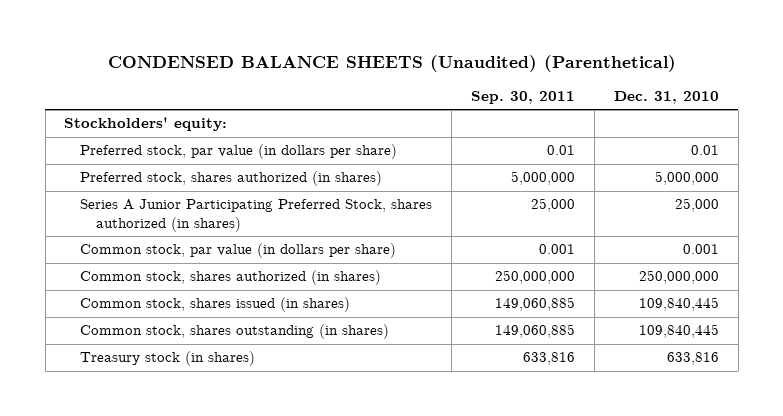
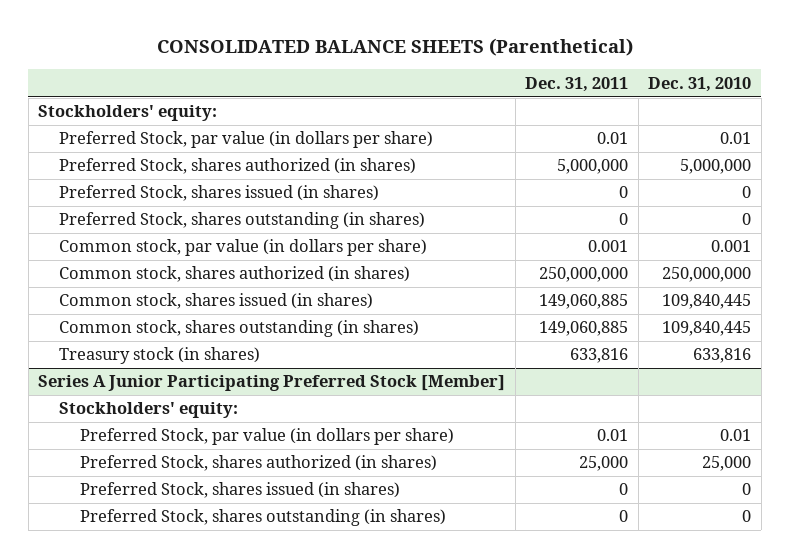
- CONDENSED BALANCE SHEETS (Unaudited) (Parenthetical)
+ CONSOLIDATED BALANCE SHEETS (Parenthetical)
- | Sep. 30, 2011 | Dec. 31, 2010
+ | Dec. 31, 2011 | Dec. 31, 2010
- Preferred stock, par value (in dollars per share) | 0.01 | 0.01
- Preferred stock, shares authorized (in shares) | 5,000,000 | 5,000,000
- Series A Junior Participating Preferred Stock, shares authorized (in shares) | 25,000 | 25,000
+ Preferred Stock, par value (in dollars per share) | 0.01 | 0.01
+ Preferred Stock, shares authorized (in shares) | 5,000,000 | 5,000,000
+ Preferred Stock, shares issued (in shares) | 0 | 0
+ Preferred Stock, shares outstanding (in shares) | 0 | 0
+ Series A Junior Participating Preferred Stock [Member]
+ Stockholders' equity:
+ Preferred Stock, par value (in dollars per share) | 0.01 | 0.01
+ Preferred Stock, shares authorized (in shares) | 25,000 | 25,000
+ Preferred Stock, shares issued (in shares) | 0 | 0
+ Preferred Stock, shares outstanding (in shares) | 0 | 0

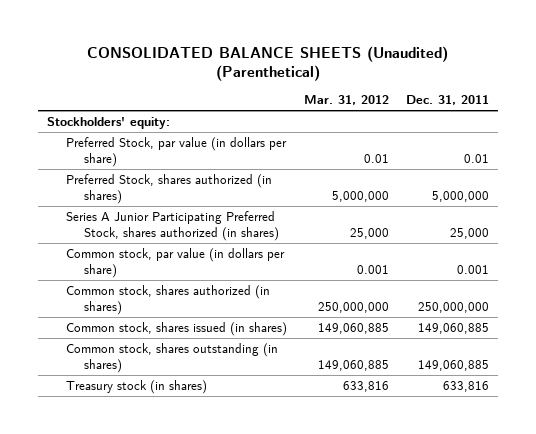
- CONSOLIDATED BALANCE SHEETS (Parenthetical)
+ CONSOLIDATED BALANCE SHEETS (Unaudited) (Parenthetical)
- | Dec. 31, 2011 | Dec. 31, 2010
+ | Mar. 31, 2012 | Dec. 31, 2011
- Preferred Stock, shares issued (in shares) | 0 | 0
- Preferred Stock, shares outstanding (in shares) | 0 | 0
+ Series A Junior Participating Preferred Stock, shares authorized (in shares) | 25,000 | 25,000
- Series A Junior Participating Preferred Stock [Member]
- Stockholders' equity:
- Preferred Stock, par value (in dollars per share) | 0.01 | 0.01
- Preferred Stock, shares authorized (in shares) | 25,000 | 25,000
- Preferred Stock, shares issued (in shares) | 0 | 0
- Preferred Stock, shares outstanding (in shares) | 0 | 0

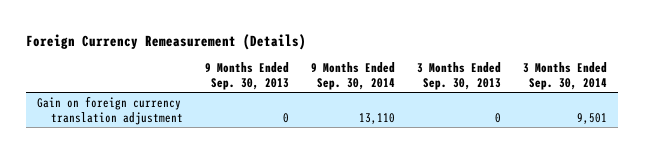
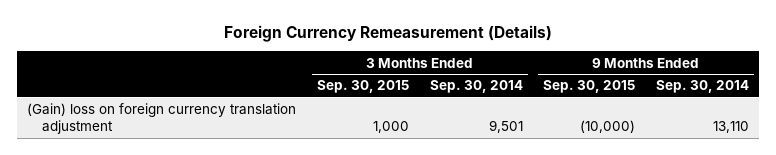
- | 9 Months Ended Sep. 30, 2013 | 9 Months Ended Sep. 30, 2014 | 3 Months Ended Sep. 30, 2013 | 3 Months Ended Sep. 30, 2014
+ | 3 Months Ended Sep. 30, 2015 | 3 Months Ended Sep. 30, 2014 | 9 Months Ended Sep. 30, 2015 | 9 Months Ended Sep. 30, 2014
- Gain on foreign currency translation adjustment | 0 | 13,110 | 0 | 9,501
+ (Gain) loss on foreign currency translation adjustment | 1,000 | 9,501 | (10,000) | 13,110

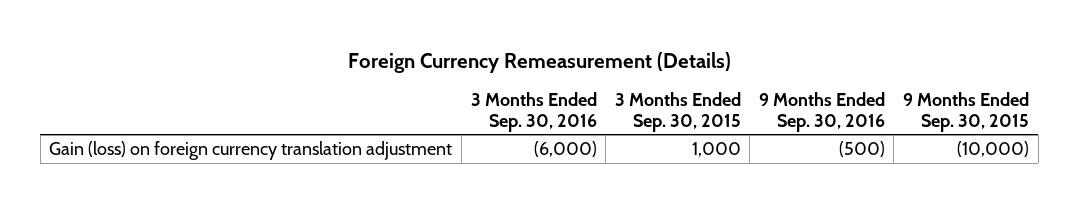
- | 3 Months Ended Sep. 30, 2015 | 3 Months Ended Sep. 30, 2014 | 9 Months Ended Sep. 30, 2015 | 9 Months Ended Sep. 30, 2014
+ | 3 Months Ended Sep. 30, 2016 | 3 Months Ended Sep. 30, 2015 | 9 Months Ended Sep. 30, 2016 | 9 Months Ended Sep. 30, 2015
- (Gain) loss on foreign currency translation adjustment | 1,000 | 9,501 | (10,000) | 13,110
+ Gain (loss) on foreign currency translation adjustment | (6,000) | 1,000 | (500) | (10,000)

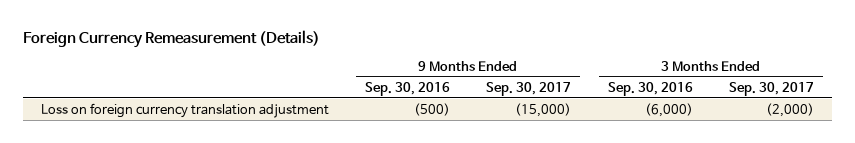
- | 3 Months Ended Sep. 30, 2016 | 3 Months Ended Sep. 30, 2015 | 9 Months Ended Sep. 30, 2016 | 9 Months Ended Sep. 30, 2015
+ | 9 Months Ended Sep. 30, 2016 | 9 Months Ended Sep. 30, 2017 | 3 Months Ended Sep. 30, 2016 | 3 Months Ended Sep. 30, 2017
- Gain (loss) on foreign currency translation adjustment | (6,000) | 1,000 | (500) | (10,000)
+ Loss on foreign currency translation adjustment | (500) | (15,000) | (6,000) | (2,000)

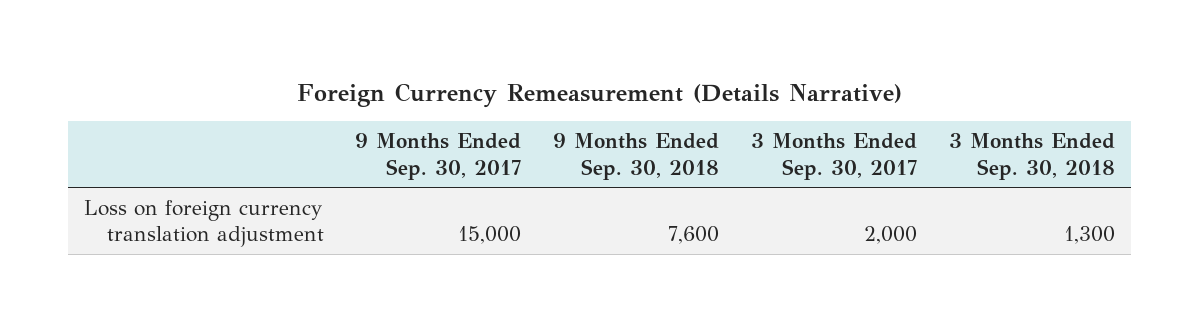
- Foreign Currency Remeasurement (Details)
+ Foreign Currency Remeasurement (Details Narrative)
- | 9 Months Ended Sep. 30, 2016 | 9 Months Ended Sep. 30, 2017 | 3 Months Ended Sep. 30, 2016 | 3 Months Ended Sep. 30, 2017
+ | 9 Months Ended Sep. 30, 2017 | 9 Months Ended Sep. 30, 2018 | 3 Months Ended Sep. 30, 2017 | 3 Months Ended Sep. 30, 2018
- Loss on foreign currency translation adjustment | (500) | (15,000) | (6,000) | (2,000)
+ Loss on foreign currency translation adjustment | 15,000 | 7,600 | 2,000 | 1,300

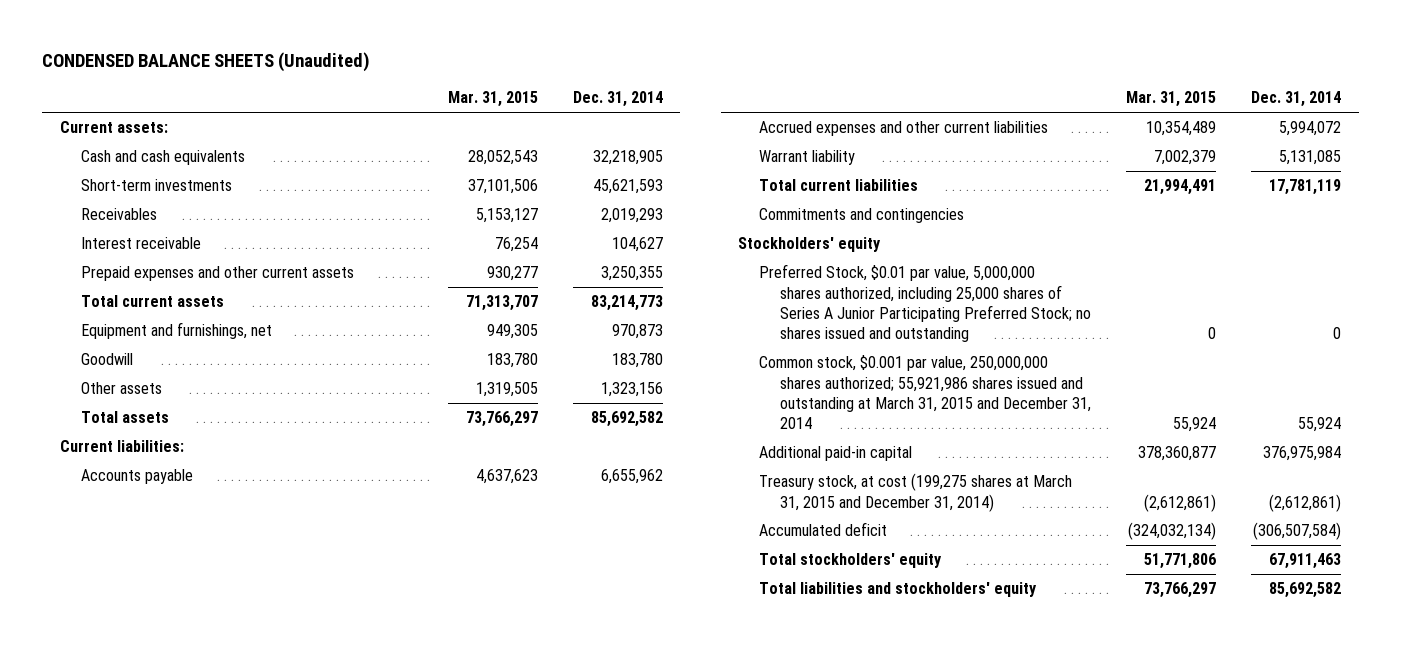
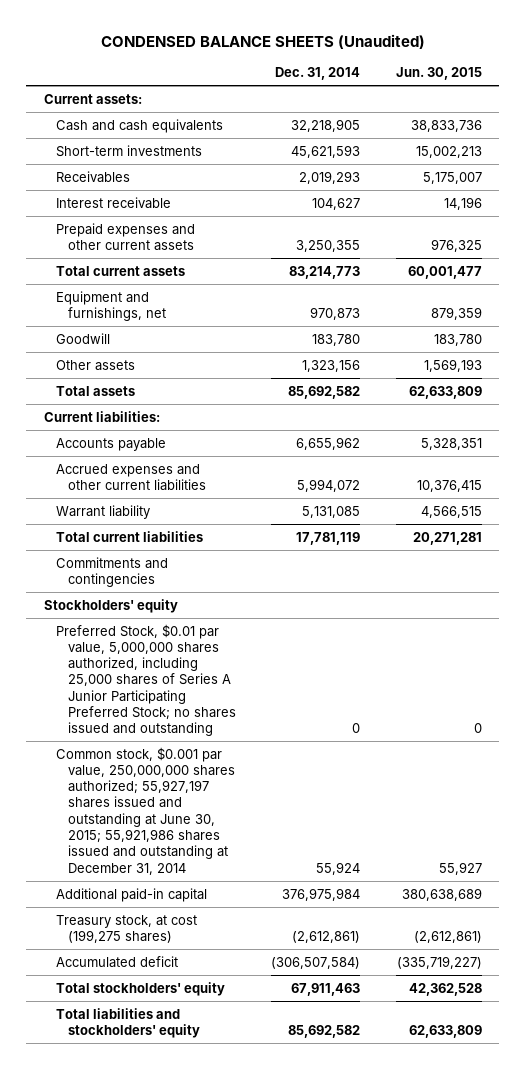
- | Mar. 31, 2015 | Dec. 31, 2014
+ | Dec. 31, 2014 | Jun. 30, 2015
- Common stock, $0.001 par value, 250,000,000 shares authorized; 55,921,986 shares issued and outstanding at March 31, 2015 and December 31, 2014 | 55,924 | 55,924
+ Common stock, $0.001 par value, 250,000,000 shares authorized; 55,927,197 shares issued and outstanding at June 30, 2015; 55,921,986 shares issued and outstanding at December 31, 2014 | 55,924 | 55,927
- Treasury stock, at cost (199,275 shares at March 31, 2015 and December 31, 2014) | (2,612,861) | (2,612,861)
+ Treasury stock, at cost (199,275 shares) | (2,612,861) | (2,612,861)

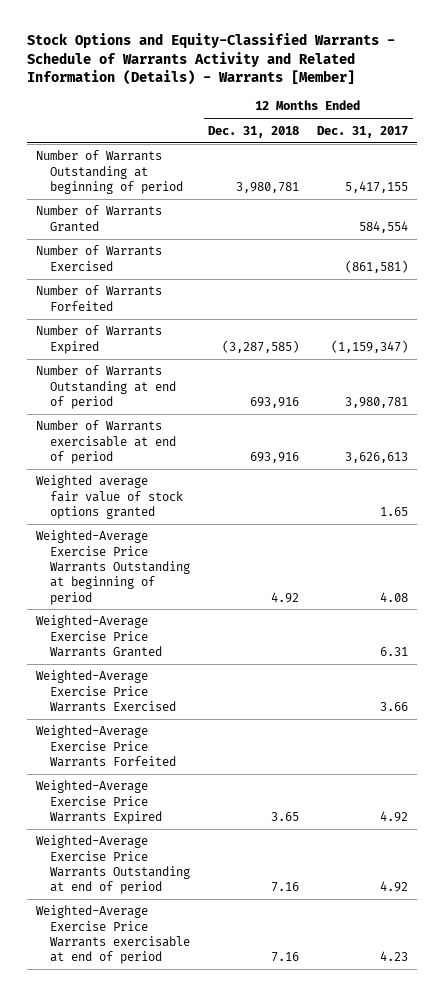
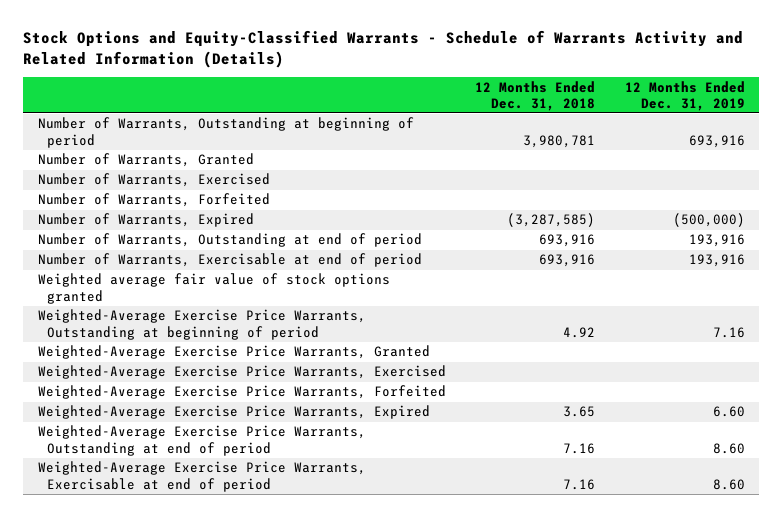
- Stock Options and Equity-Classified Warrants - Schedule of Warrants Activity and Related Information (Details) - Warrants [Member]
+ Stock Options and Equity-Classified Warrants - Schedule of Warrants Activity and Related Information (Details)
- | 12 Months Ended Dec. 31, 2018 | 12 Months Ended Dec. 31, 2017
+ | 12 Months Ended Dec. 31, 2018 | 12 Months Ended Dec. 31, 2019
- Number of Warrants Outstanding at beginning of period | 3,980,781 | 5,417,155
- Number of Warrants Granted | | 584,554
- Number of Warrants Exercised | | (861,581)
- Number of Warrants Forfeited
- Number of Warrants Expired | (3,287,585) | (1,159,347)
- Number of Warrants Outstanding at end of period | 693,916 | 3,980,781
- Number of Warrants exercisable at end of period | 693,916 | 3,626,613
+ Number of Warrants, Outstanding at beginning of period | 3,980,781 | 693,916
+ Number of Warrants, Granted
+ Number of Warrants, Exercised
+ Number of Warrants, Forfeited
+ Number of Warrants, Expired | (3,287,585) | (500,000)
+ Number of Warrants, Outstanding at end of period | 693,916 | 193,916
+ Number of Warrants, Exercisable at end of period | 693,916 | 193,916
- Weighted-Average Exercise Price Warrants Outstanding at beginning of period | 4.92 | 4.08
- Weighted-Average Exercise Price Warrants Granted | | 6.31
- Weighted-Average Exercise Price Warrants Exercised | | 3.66
- Weighted-Average Exercise Price Warrants Forfeited
- Weighted-Average Exercise Price Warrants Expired | 3.65 | 4.92
- Weighted-Average Exercise Price Warrants Outstanding at end of period | 7.16 | 4.92
- Weighted-Average Exercise Price Warrants exercisable at end of period | 7.16 | 4.23
+ Weighted-Average Exercise Price Warrants, Outstanding at beginning of period | 4.92 | 7.16
+ Weighted-Average Exercise Price Warrants, Granted
+ Weighted-Average Exercise Price Warrants, Exercised
+ Weighted-Average Exercise Price Warrants, Forfeited
+ Weighted-Average Exercise Price Warrants, Expired | 3.65 | 6.60
+ Weighted-Average Exercise Price Warrants, Outstanding at end of period | 7.16 | 8.60
+ Weighted-Average Exercise Price Warrants, Exercisable at end of period | 7.16 | 8.60

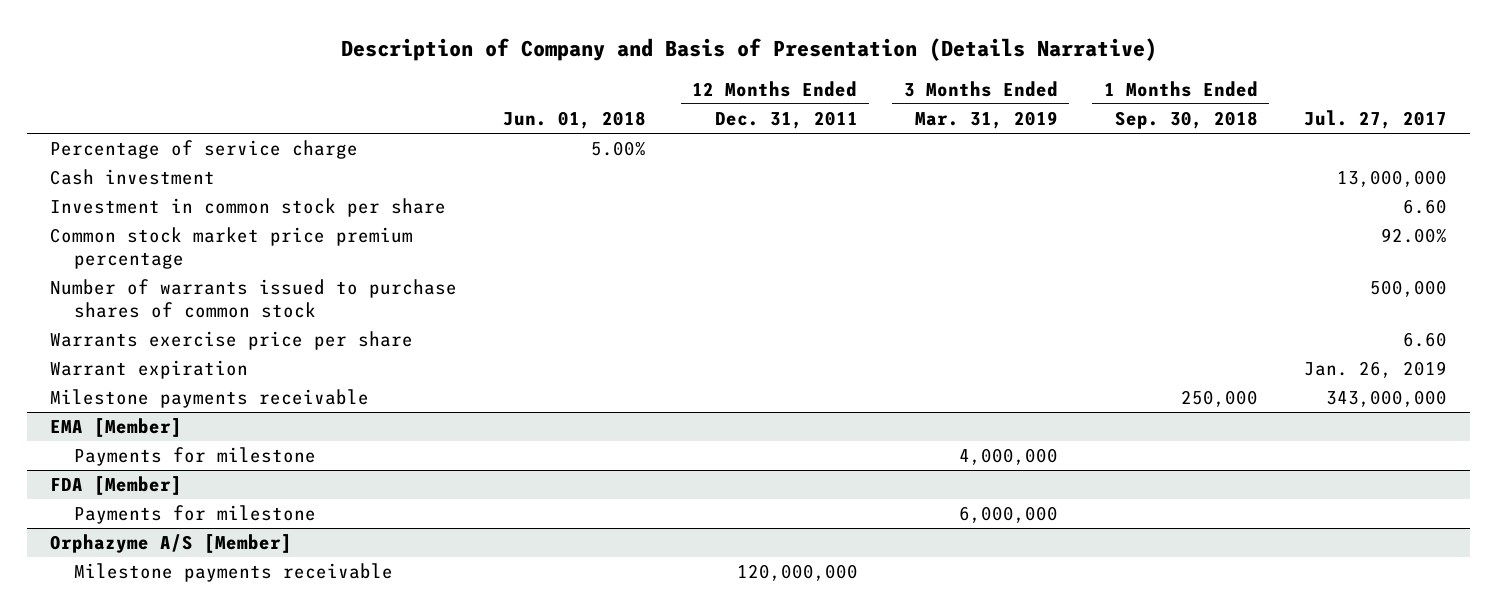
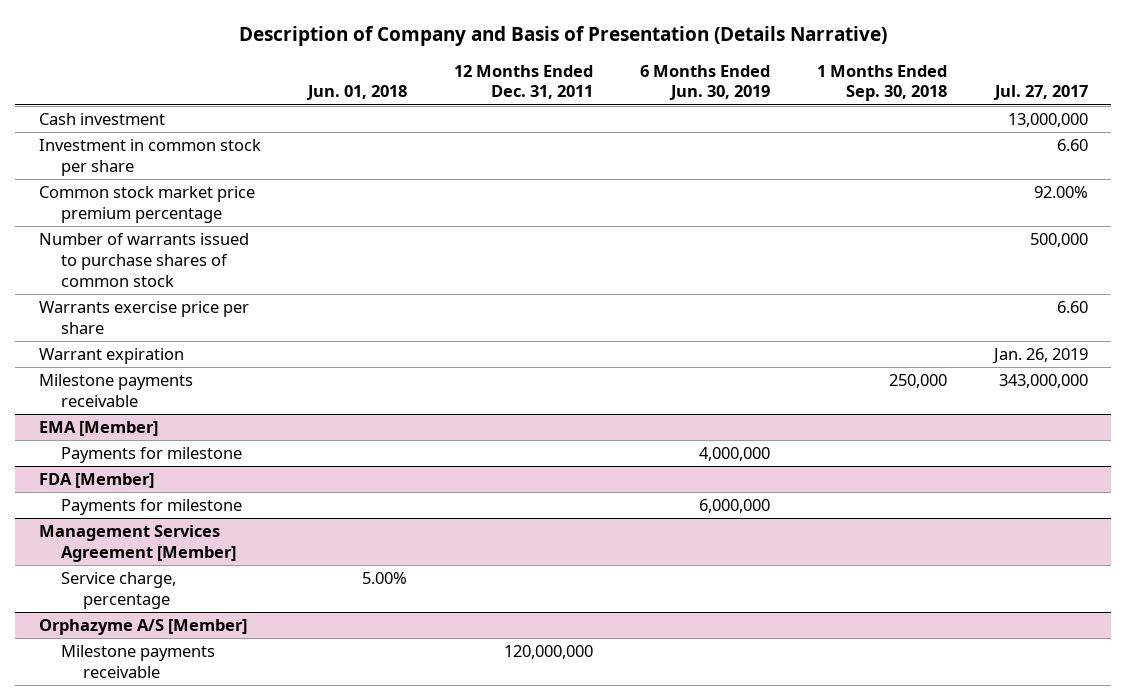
- | Jun. 01, 2018 | 12 Months Ended Dec. 31, 2011 | 3 Months Ended Mar. 31, 2019 | 1 Months Ended Sep. 30, 2018 | Jul. 27, 2017
+ | Jun. 01, 2018 | 12 Months Ended Dec. 31, 2011 | 6 Months Ended Jun. 30, 2019 | 1 Months Ended Sep. 30, 2018 | Jul. 27, 2017
- Percentage of service charge | 5.00% | | | |
+ Management Services Agreement [Member]
+ Service charge, percentage | 5.00% | | | |

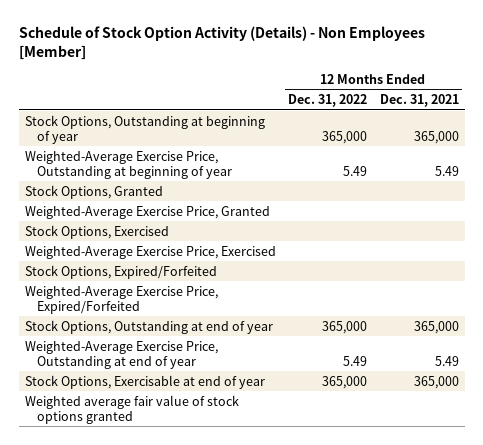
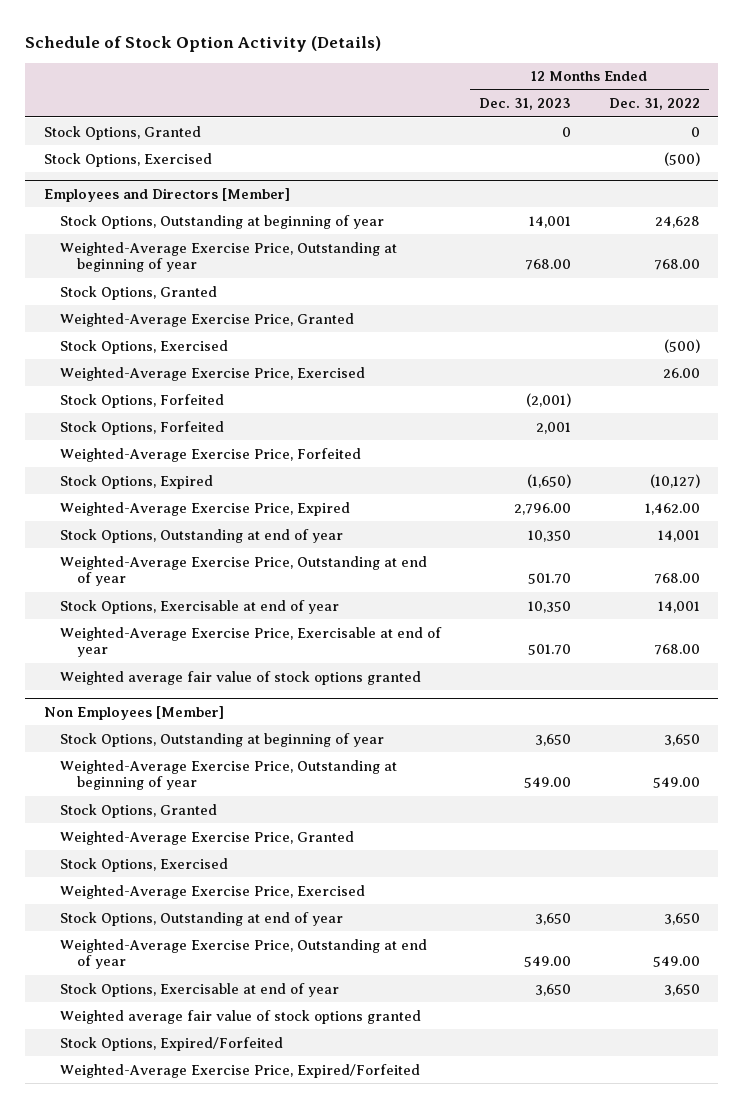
- Schedule of Stock Option Activity (Details) - Non Employees [Member]
+ Schedule of Stock Option Activity (Details)
- | 12 Months Ended Dec. 31, 2022 | 12 Months Ended Dec. 31, 2021
+ | 12 Months Ended Dec. 31, 2023 | 12 Months Ended Dec. 31, 2022
- Stock Options, Outstanding at beginning of year | 365,000 | 365,000
- Weighted-Average Exercise Price, Outstanding at beginning of year | 5.49 | 5.49
+ Stock Options, Granted | 0 | 0
+ Stock Options, Exercised | | (500)
+ Employees and Directors [Member]
+ Stock Options, Outstanding at beginning of year | 14,001 | 24,628
+ Weighted-Average Exercise Price, Outstanding at beginning of year | 768.00 | 768.00
+ Stock Options, Exercised | | (500)
+ Weighted-Average Exercise Price, Exercised | | 26.00
+ Stock Options, Forfeited | (2,001) |
+ Stock Options, Forfeited | 2,001 |
+ Weighted-Average Exercise Price, Forfeited
+ Stock Options, Expired | (1,650) | (10,127)
+ Weighted-Average Exercise Price, Expired | 2,796.00 | 1,462.00
+ Stock Options, Outstanding at end of year | 10,350 | 14,001
+ Weighted-Average Exercise Price, Outstanding at end of year | 501.70 | 768.00
+ Stock Options, Exercisable at end of year | 10,350 | 14,001
+ Weighted-Average Exercise Price, Exercisable at end of year | 501.70 | 768.00
+ Weighted average fair value of stock options granted
+ Non Employees [Member]
+ Stock Options, Outstanding at beginning of year | 3,650 | 3,650
+ Weighted-Average Exercise Price, Outstanding at beginning of year | 549.00 | 549.00
+ Stock Options, Granted
+ Weighted-Average Exercise Price, Granted
+ Stock Options, Outstanding at end of year | 3,650 | 3,650
+ Weighted-Average Exercise Price, Outstanding at end of year | 549.00 | 549.00
+ Stock Options, Exercisable at end of year | 3,650 | 3,650
+ Weighted average fair value of stock options granted
- Stock Options, Outstanding at end of year | 365,000 | 365,000
- Weighted-Average Exercise Price, Outstanding at end of year | 5.49 | 5.49
- Stock Options, Exercisable at end of year | 365,000 | 365,000
- Weighted average fair value of stock options granted

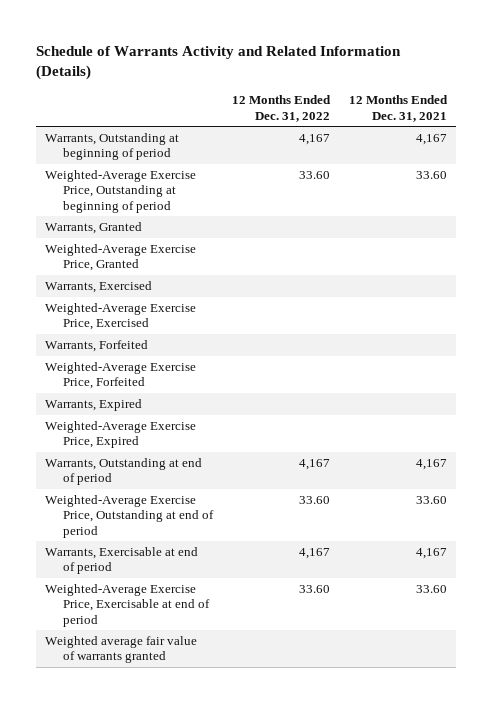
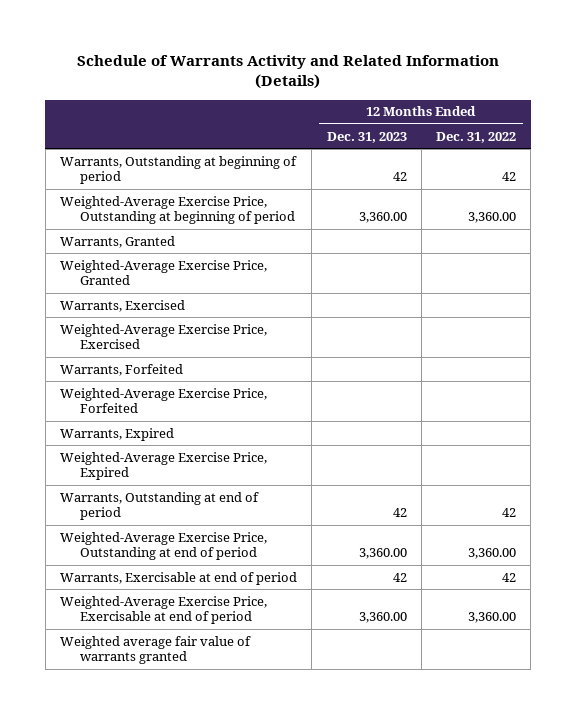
- | 12 Months Ended Dec. 31, 2022 | 12 Months Ended Dec. 31, 2021
+ | 12 Months Ended Dec. 31, 2023 | 12 Months Ended Dec. 31, 2022
- Warrants, Outstanding at beginning of period | 4,167 | 4,167
- Weighted-Average Exercise Price, Outstanding at beginning of period | 33.60 | 33.60
+ Warrants, Outstanding at beginning of period | 42 | 42
+ Weighted-Average Exercise Price, Outstanding at beginning of period | 3,360.00 | 3,360.00
- Warrants, Outstanding at end of period | 4,167 | 4,167
- Weighted-Average Exercise Price, Outstanding at end of period | 33.60 | 33.60
- Warrants, Exercisable at end of period | 4,167 | 4,167
- Weighted-Average Exercise Price, Exercisable at end of period | 33.60 | 33.60
+ Warrants, Outstanding at end of period | 42 | 42
+ Weighted-Average Exercise Price, Outstanding at end of period | 3,360.00 | 3,360.00
+ Warrants, Exercisable at end of period | 42 | 42
+ Weighted-Average Exercise Price, Exercisable at end of period | 3,360.00 | 3,360.00

